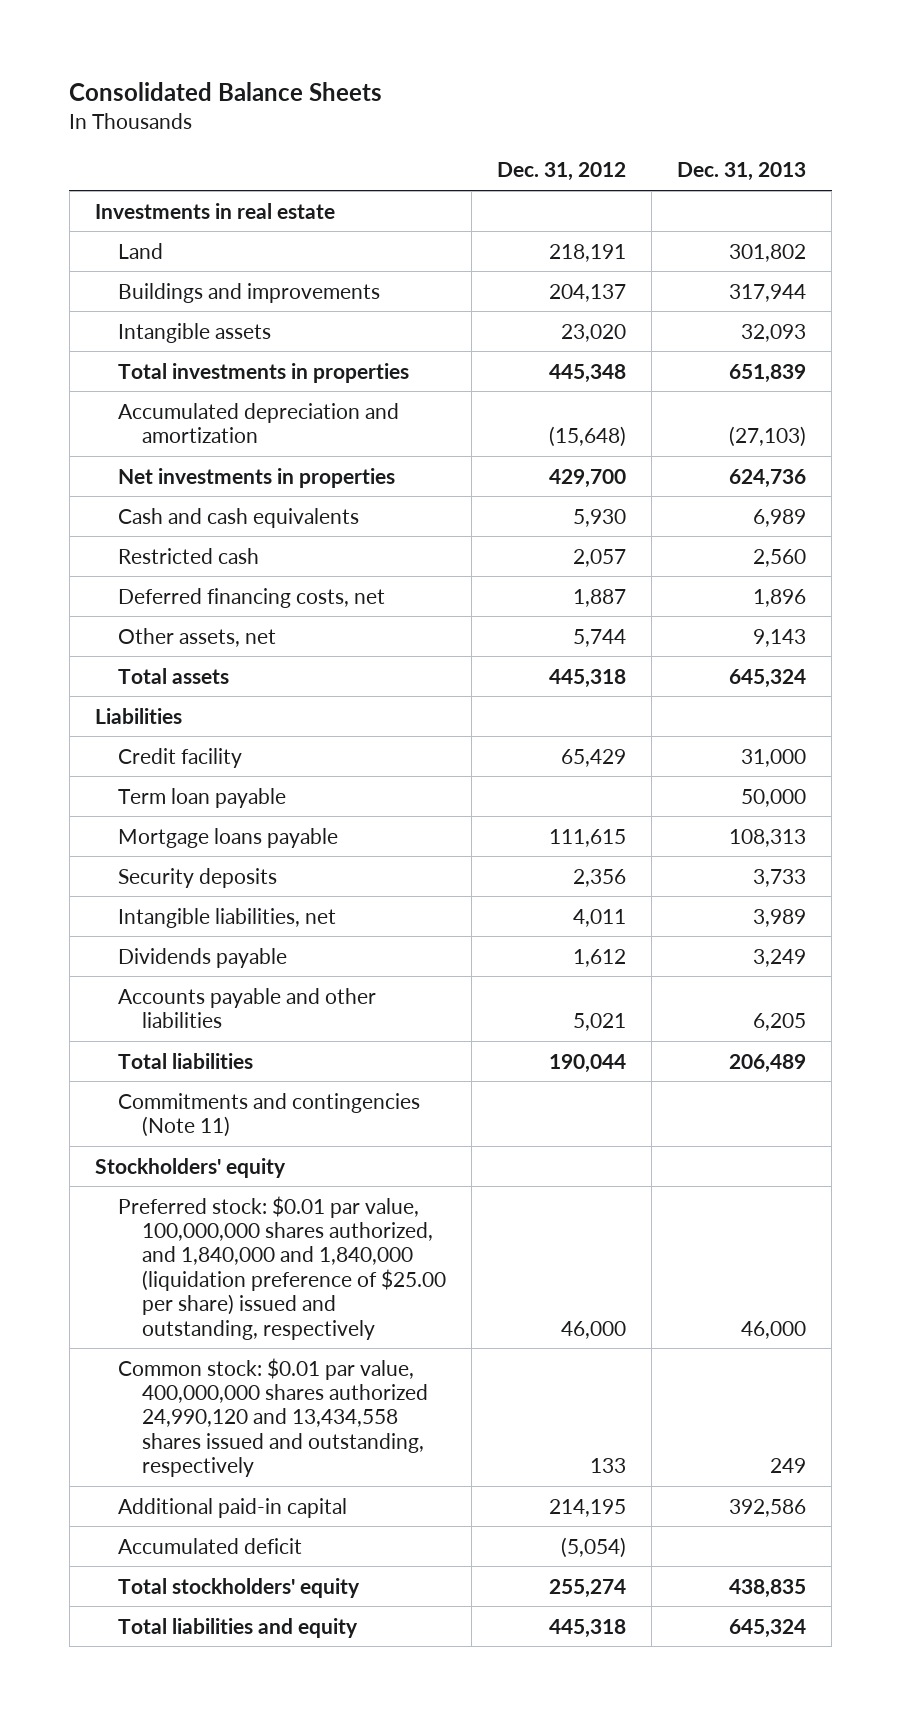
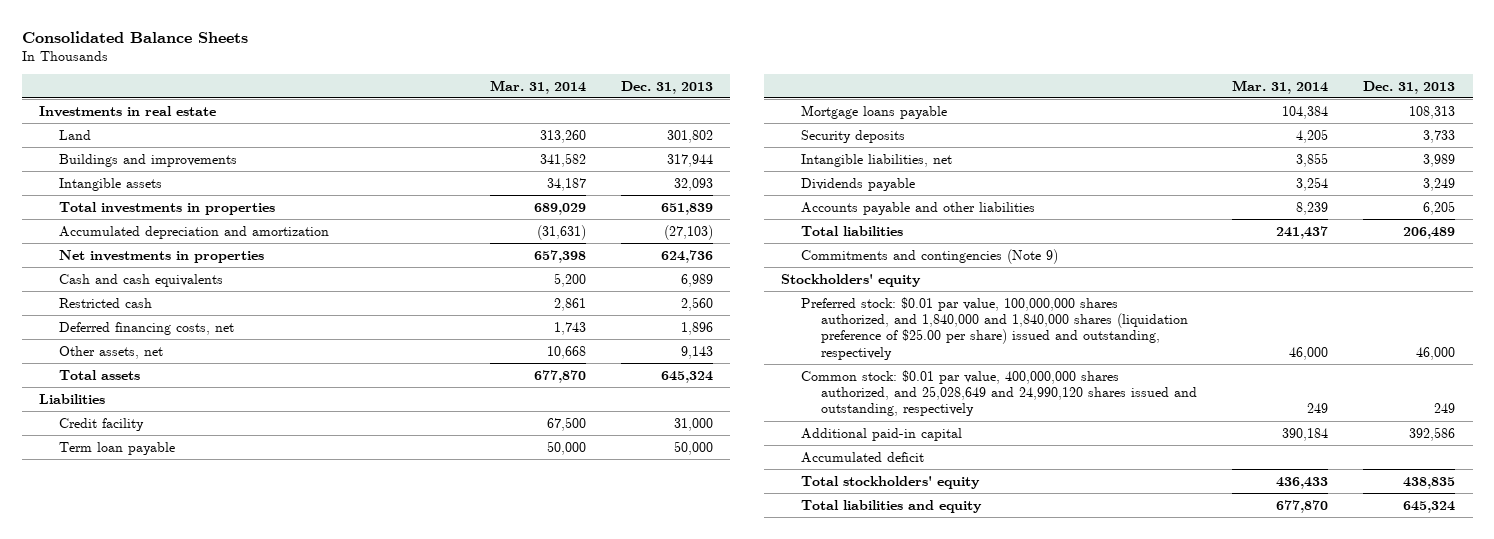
- | Dec. 31, 2012 | Dec. 31, 2013
+ | Mar. 31, 2014 | Dec. 31, 2013
- Commitments and contingencies (Note 11)
+ Commitments and contingencies (Note 9)
- Preferred stock: $0.01 par value, 100,000,000 shares authorized, and 1,840,000 and 1,840,000 (liquidation preference of $25.00 per share) issued and outstanding, respectively | 46,000 | 46,000
- Common stock: $0.01 par value, 400,000,000 shares authorized 24,990,120 and 13,434,558 shares issued and outstanding, respectively | 133 | 249
+ Preferred stock: $0.01 par value, 100,000,000 shares authorized, and 1,840,000 and 1,840,000 shares (liquidation preference of $25.00 per share) issued and outstanding, respectively | 46,000 | 46,000
+ Common stock: $0.01 par value, 400,000,000 shares authorized, and 25,028,649 and 24,990,120 shares issued and outstanding, respectively | 249 | 249

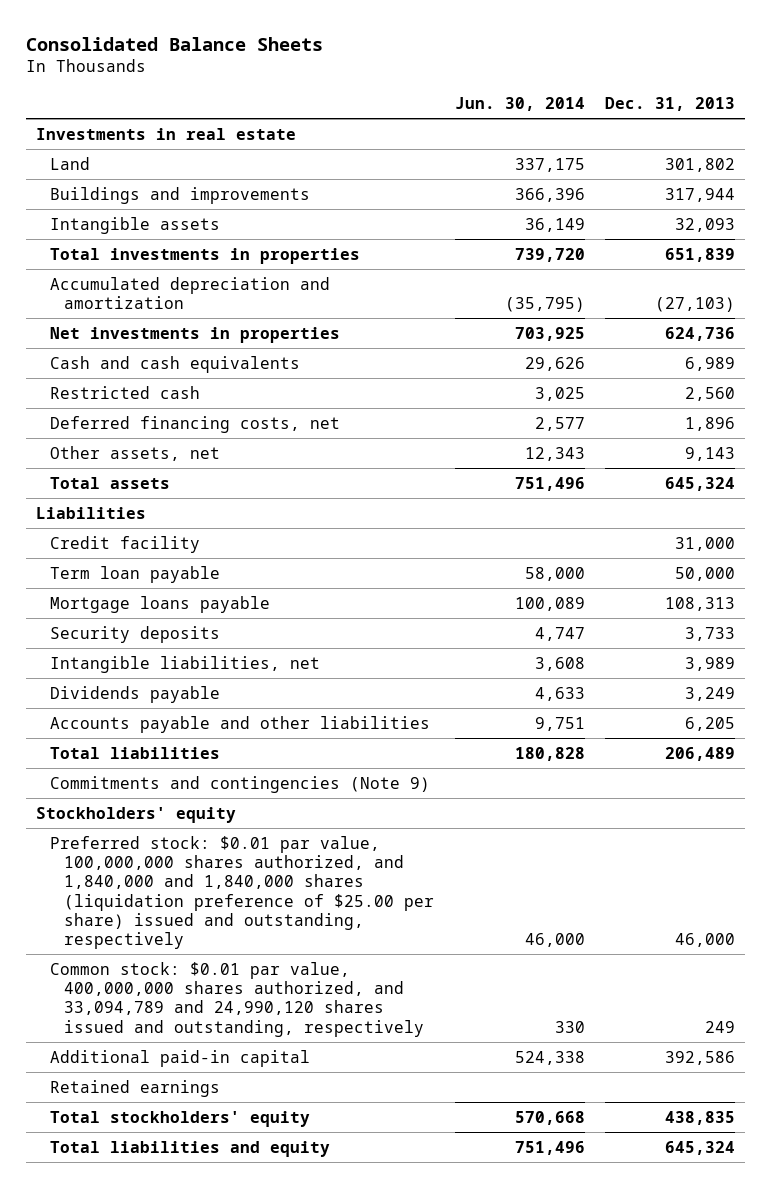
- | Mar. 31, 2014 | Dec. 31, 2013
+ | Jun. 30, 2014 | Dec. 31, 2013
- Common stock: $0.01 par value, 400,000,000 shares authorized, and 25,028,649 and 24,990,120 shares issued and outstanding, respectively | 249 | 249
+ Common stock: $0.01 par value, 400,000,000 shares authorized, and 33,094,789 and 24,990,120 shares issued and outstanding, respectively | 330 | 249
- Accumulated deficit
+ Retained earnings

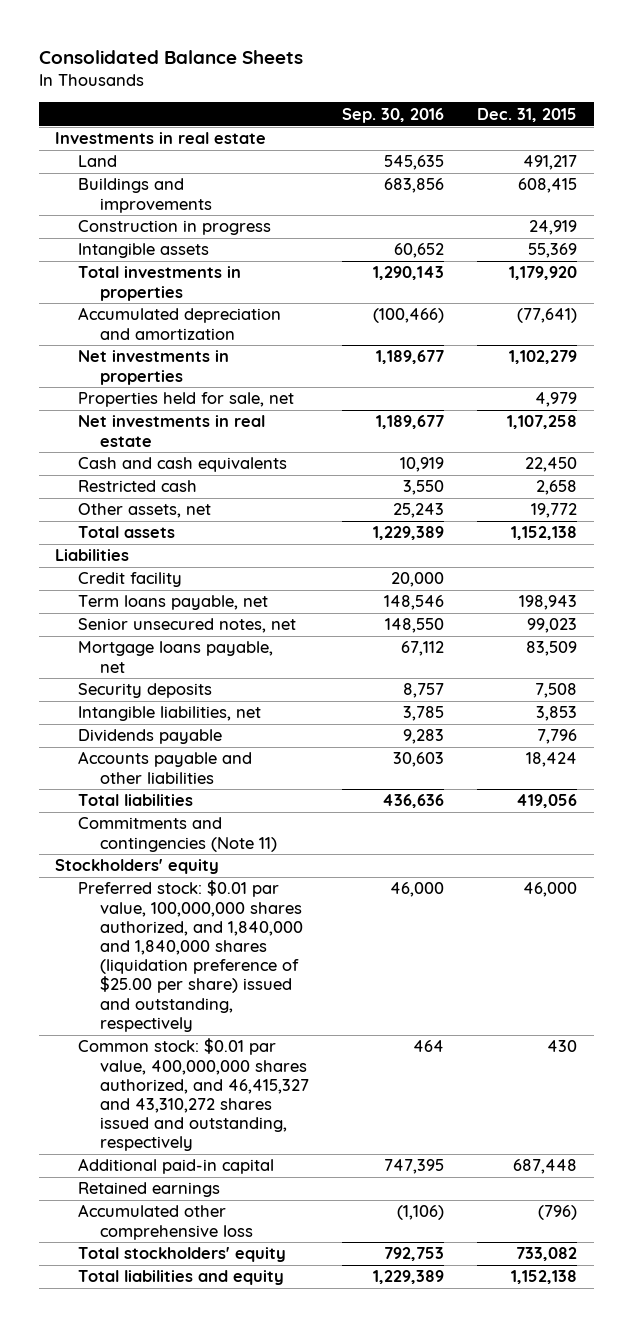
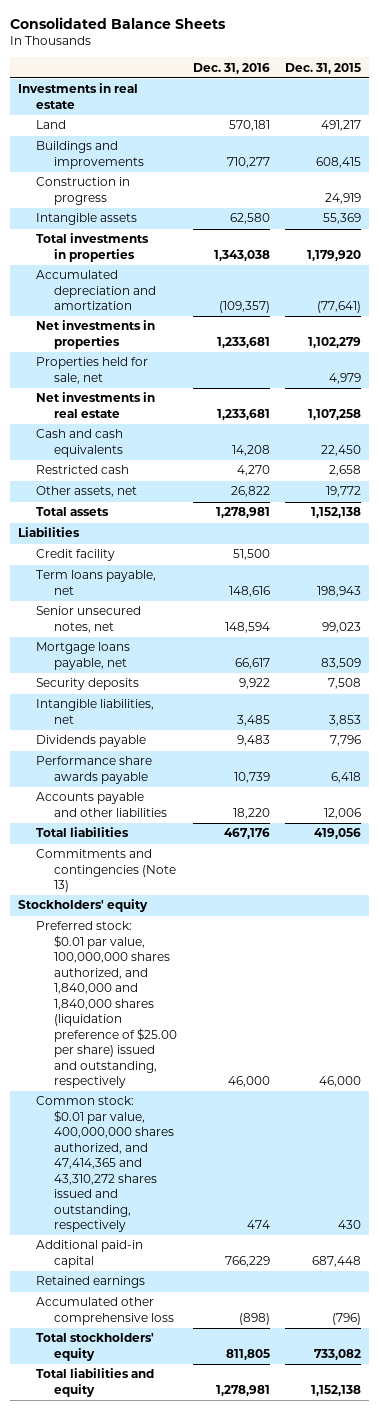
- | Sep. 30, 2016 | Dec. 31, 2015
+ | Dec. 31, 2016 | Dec. 31, 2015
- Accounts payable and other liabilities | 30,603 | 18,424
+ Performance share awards payable | 10,739 | 6,418
+ Accounts payable and other liabilities | 18,220 | 12,006
- Commitments and contingencies (Note 11)
+ Commitments and contingencies (Note 13)
- Common stock: $0.01 par value, 400,000,000 shares authorized, and 46,415,327 and 43,310,272 shares issued and outstanding, respectively | 464 | 430
+ Common stock: $0.01 par value, 400,000,000 shares authorized, and 47,414,365 and 43,310,272 shares issued and outstanding, respectively | 474 | 430

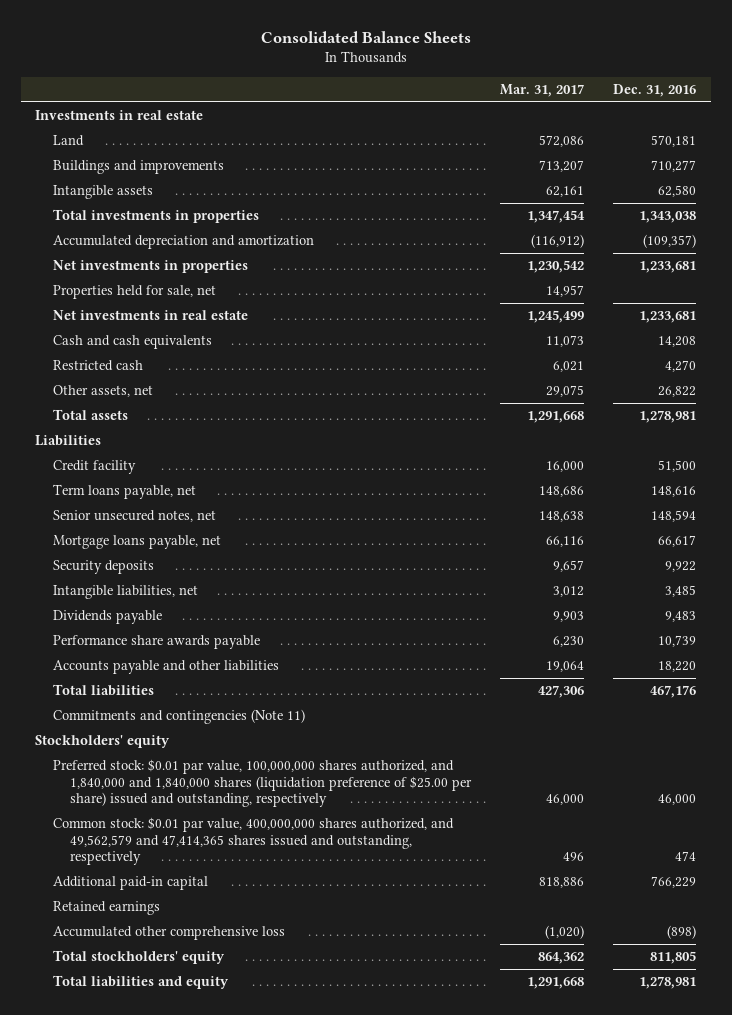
- | Dec. 31, 2016 | Dec. 31, 2015
+ | Mar. 31, 2017 | Dec. 31, 2016
- Construction in progress | | 24,919
- Commitments and contingencies (Note 13)
+ Commitments and contingencies (Note 11)
- Common stock: $0.01 par value, 400,000,000 shares authorized, and 47,414,365 and 43,310,272 shares issued and outstanding, respectively | 474 | 430
+ Common stock: $0.01 par value, 400,000,000 shares authorized, and 49,562,579 and 47,414,365 shares issued and outstanding, respectively | 496 | 474

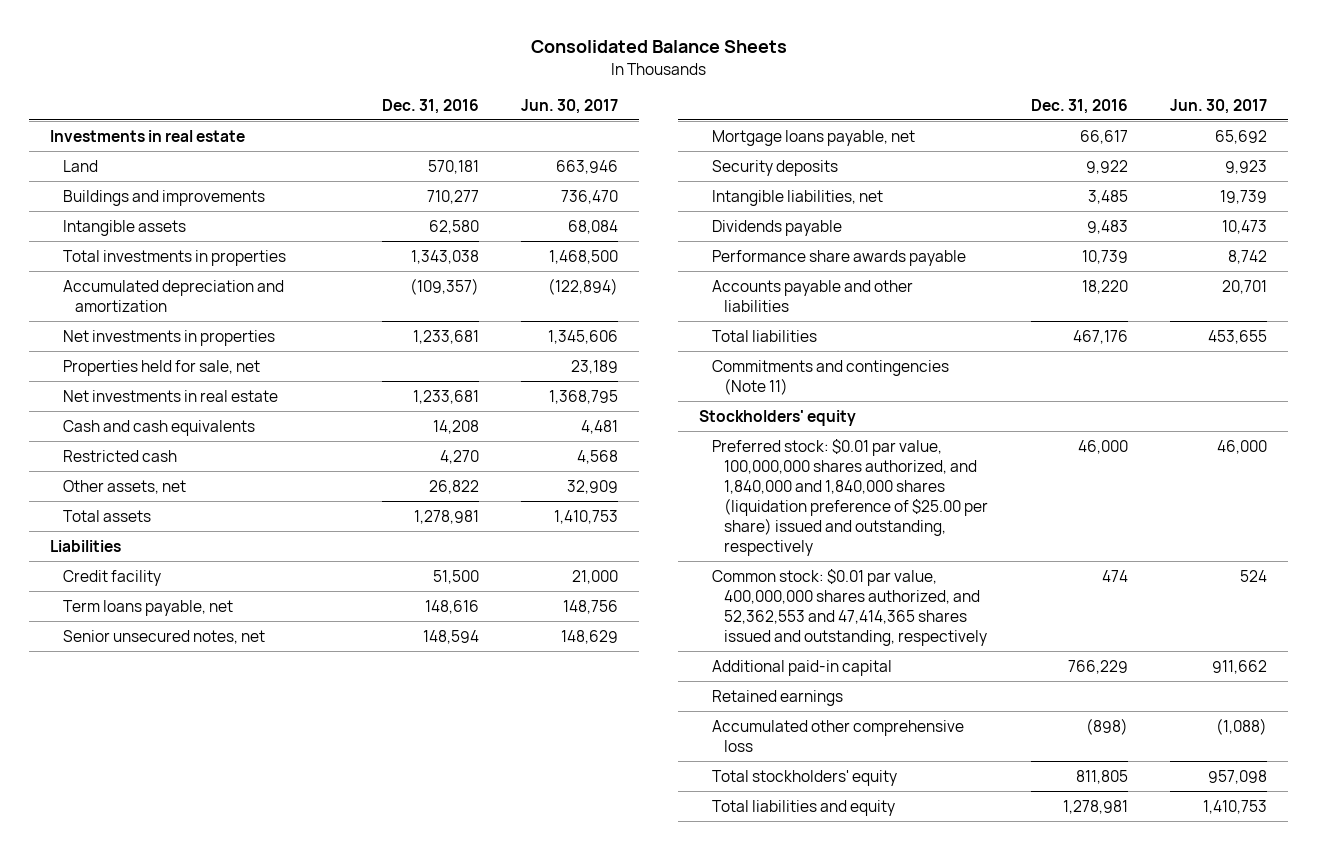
- | Mar. 31, 2017 | Dec. 31, 2016
+ | Dec. 31, 2016 | Jun. 30, 2017
- Common stock: $0.01 par value, 400,000,000 shares authorized, and 49,562,579 and 47,414,365 shares issued and outstanding, respectively | 496 | 474
+ Common stock: $0.01 par value, 400,000,000 shares authorized, and 52,362,553 and 47,414,365 shares issued and outstanding, respectively | 474 | 524

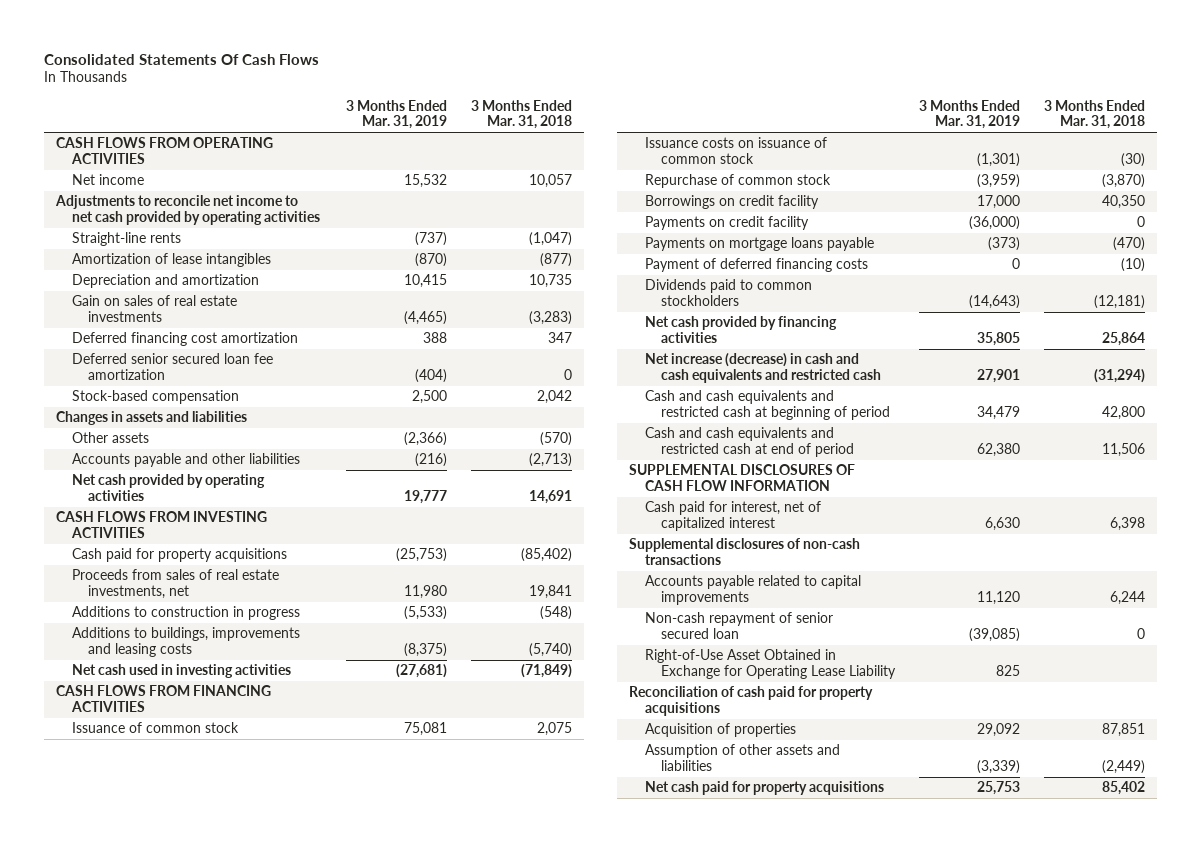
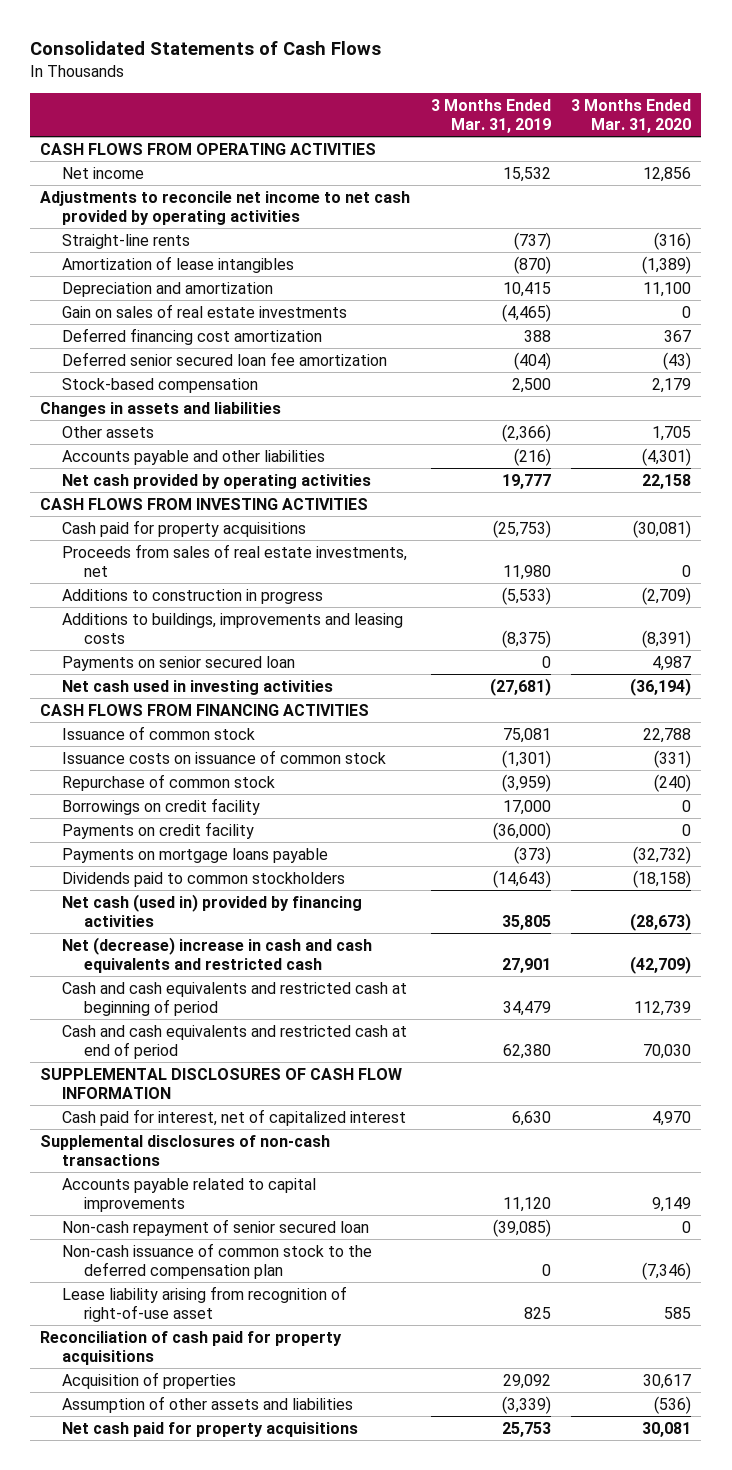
- Consolidated Statements Of Cash Flows
+ Consolidated Statements of Cash Flows
- | 3 Months Ended Mar. 31, 2019 | 3 Months Ended Mar. 31, 2018
+ | 3 Months Ended Mar. 31, 2019 | 3 Months Ended Mar. 31, 2020
+ Payments on senior secured loan | 0 | 4,987
- Payment of deferred financing costs | 0 | (10)
- Net cash provided by financing activities | 35,805 | 25,864
- Net increase (decrease) in cash and cash equivalents and restricted cash | 27,901 | (31,294)
+ Net cash (used in) provided by financing activities | 35,805 | (28,673)
+ Net (decrease) increase in cash and cash equivalents and restricted cash | 27,901 | (42,709)
- Right-of-Use Asset Obtained in Exchange for Operating Lease Liability | 825 |
+ Non-cash issuance of common stock to the deferred compensation plan | 0 | (7,346)
+ Lease liability arising from recognition of right-of-use asset | 825 | 585

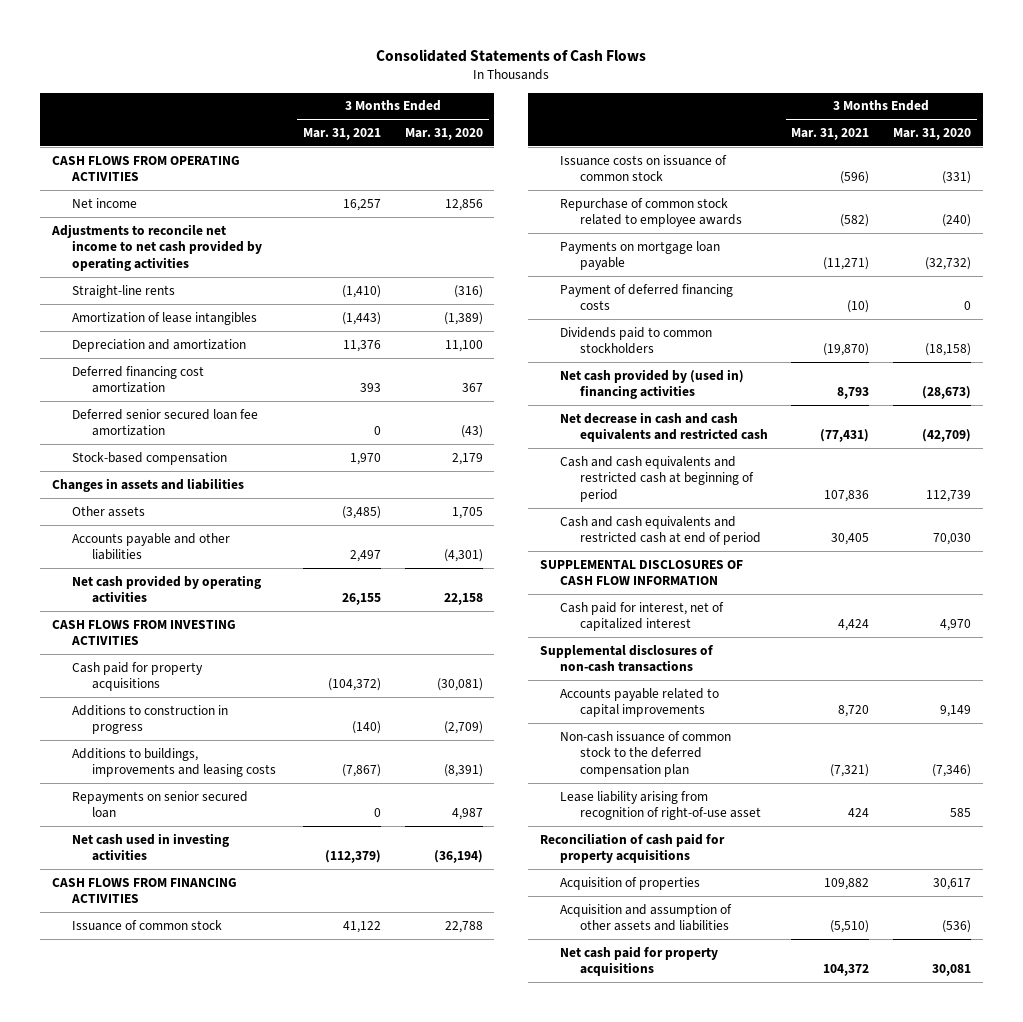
- | 3 Months Ended Mar. 31, 2019 | 3 Months Ended Mar. 31, 2020
+ | 3 Months Ended Mar. 31, 2021 | 3 Months Ended Mar. 31, 2020
- Gain on sales of real estate investments | (4,465) | 0
- Proceeds from sales of real estate investments, net | 11,980 | 0
- Payments on senior secured loan | 0 | 4,987
+ Repayments on senior secured loan | 0 | 4,987
- Repurchase of common stock | (3,959) | (240)
- Borrowings on credit facility | 17,000 | 0
- Payments on credit facility | (36,000) | 0
- Payments on mortgage loans payable | (373) | (32,732)
+ Repurchase of common stock related to employee awards | (582) | (240)
+ Payments on mortgage loan payable | (11,271) | (32,732)
+ Payment of deferred financing costs | (10) | 0
- Net cash (used in) provided by financing activities | 35,805 | (28,673)
- Net (decrease) increase in cash and cash equivalents and restricted cash | 27,901 | (42,709)
+ Net cash provided by (used in) financing activities | 8,793 | (28,673)
+ Net decrease in cash and cash equivalents and restricted cash | (77,431) | (42,709)
- Non-cash repayment of senior secured loan | (39,085) | 0
- Assumption of other assets and liabilities | (3,339) | (536)
+ Acquisition and assumption of other assets and liabilities | (5,510) | (536)

